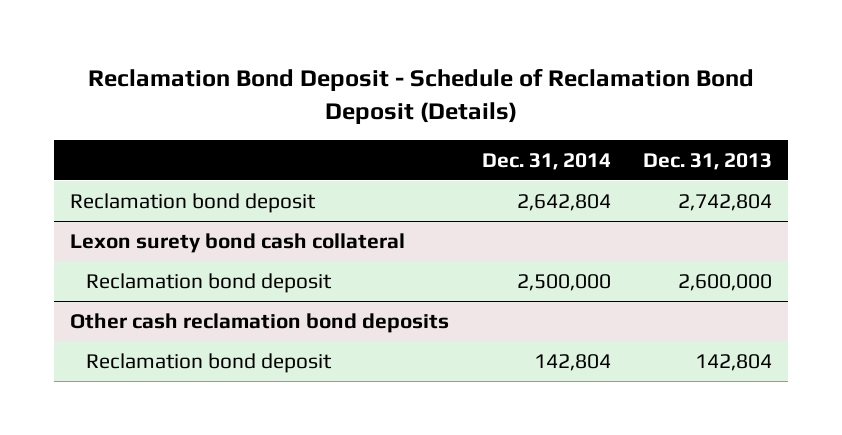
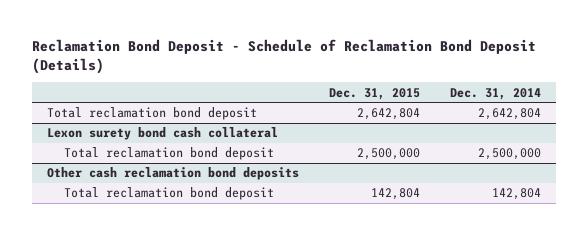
- | Dec. 31, 2014 | Dec. 31, 2013
+ | Dec. 31, 2015 | Dec. 31, 2014
- Reclamation bond deposit | 2,642,804 | 2,742,804
+ Total reclamation bond deposit | 2,642,804 | 2,642,804
@ Lexon surety bond cash collateral
- Reclamation bond deposit | 2,500,000 | 2,600,000
+ Total reclamation bond deposit | 2,500,000 | 2,500,000
@ Other cash reclamation bond deposits
- Reclamation bond deposit | 142,804 | 142,804
+ Total reclamation bond deposit | 142,804 | 142,804

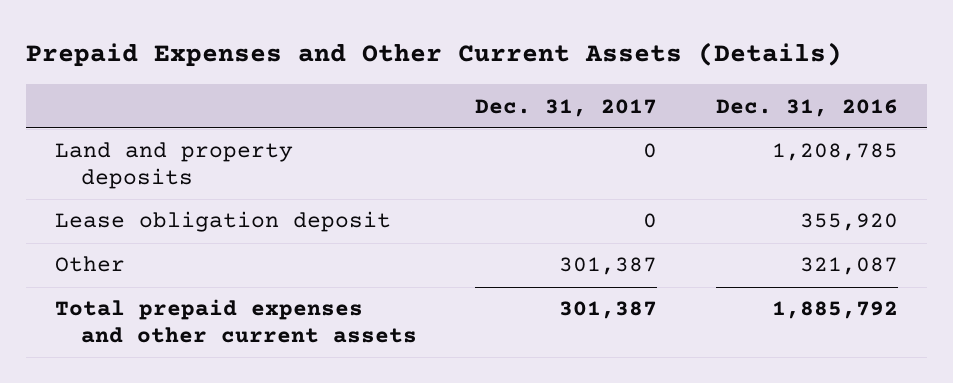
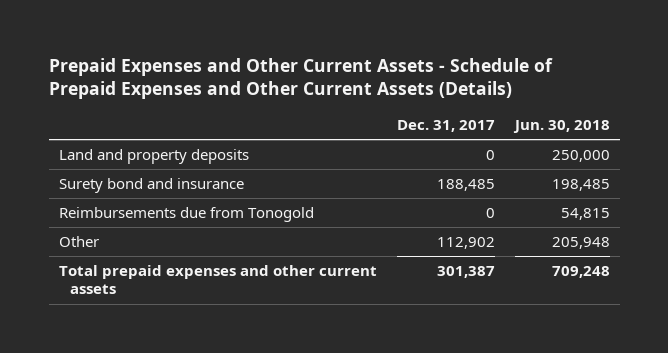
- Prepaid Expenses and Other Current Assets (Details)
+ Prepaid Expenses and Other Current Assets - Schedule of Prepaid Expenses and Other Current Assets (Details)
- | Dec. 31, 2017 | Dec. 31, 2016
+ | Dec. 31, 2017 | Jun. 30, 2018
- Lease obligation deposit | 0 | 355,920
- Other | 301,387 | 321,087
+ Surety bond and insurance | 188,485 | 198,485
+ Reimbursements due from Tonogold | 0 | 54,815
+ Other | 112,902 | 205,948

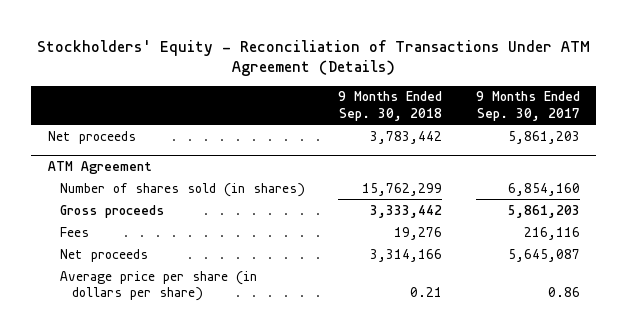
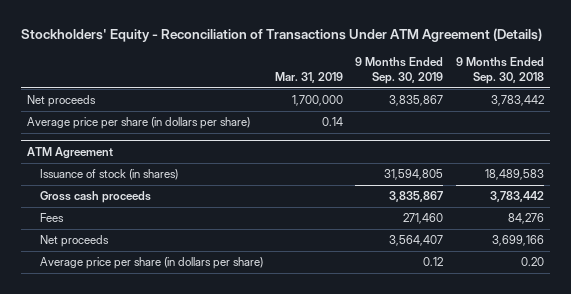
- | 9 Months Ended Sep. 30, 2018 | 9 Months Ended Sep. 30, 2017
+ | Mar. 31, 2019 | 9 Months Ended Sep. 30, 2019 | 9 Months Ended Sep. 30, 2018
+ Average price per share (in dollars per share) | 0.14 | |
@ ATM Agreement
- Number of shares sold (in shares) | 15,762,299 | 6,854,160
- Gross proceeds | 3,333,442 | 5,861,203
- Fees | 19,276 | 216,116
- Net proceeds | 3,314,166 | 5,645,087
- Average price per share (in dollars per share) | 0.21 | 0.86
+ Issuance of stock (in shares) | | 31,594,805 | 18,489,583
+ Gross cash proceeds | | 3,835,867 | 3,783,442
+ Fees | | 271,460 | 84,276
+ Net proceeds | | 3,564,407 | 3,699,166
+ Average price per share (in dollars per share) | | 0.12 | 0.20

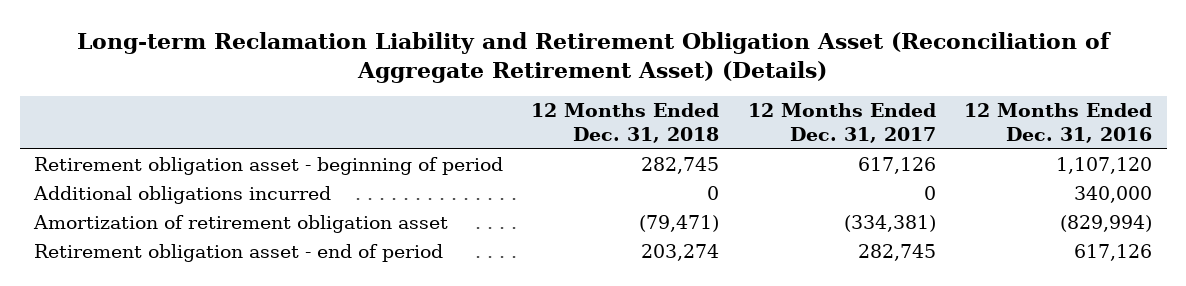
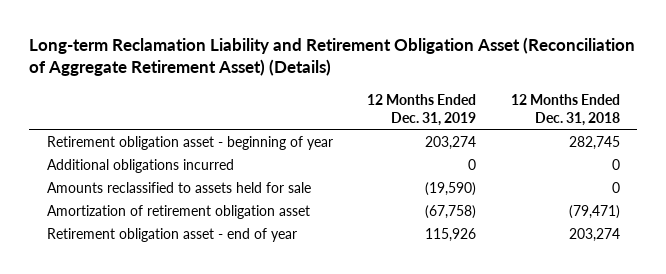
- | 12 Months Ended Dec. 31, 2018 | 12 Months Ended Dec. 31, 2017 | 12 Months Ended Dec. 31, 2016
+ | 12 Months Ended Dec. 31, 2019 | 12 Months Ended Dec. 31, 2018
- Retirement obligation asset - beginning of period | 282,745 | 617,126 | 1,107,120
+ Retirement obligation asset - beginning of year | 203,274 | 282,745
+ Amounts reclassified to assets held for sale | (19,590) | 0
- Retirement obligation asset - end of period | 203,274 | 282,745 | 617,126
+ Retirement obligation asset - end of year | 115,926 | 203,274

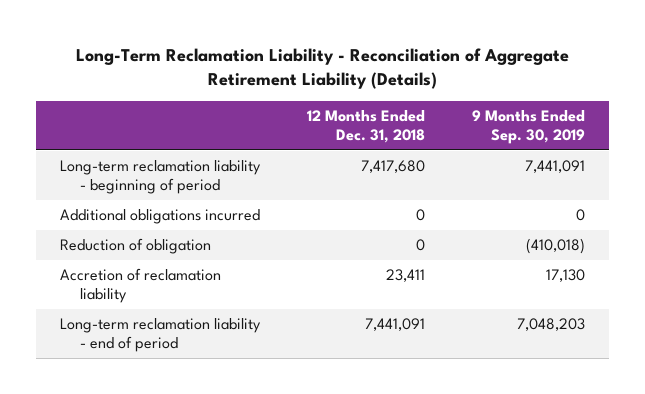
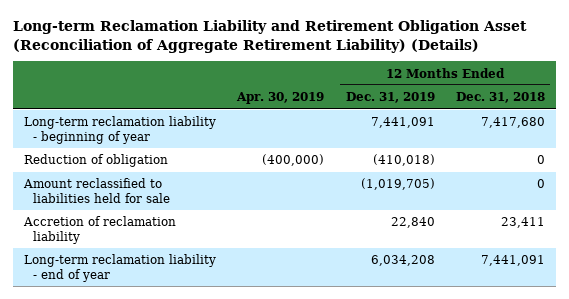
- Long-Term Reclamation Liability - Reconciliation of Aggregate Retirement Liability (Details)
+ Long-term Reclamation Liability and Retirement Obligation Asset (Reconciliation of Aggregate Retirement Liability) (Details)
- | 12 Months Ended Dec. 31, 2018 | 9 Months Ended Sep. 30, 2019
+ | Apr. 30, 2019 | 12 Months Ended Dec. 31, 2019 | 12 Months Ended Dec. 31, 2018
- Long-term reclamation liability - beginning of period | 7,417,680 | 7,441,091
- Additional obligations incurred | 0 | 0
+ Long-term reclamation liability - beginning of year | | 7,441,091 | 7,417,680
+ Amount reclassified to liabilities held for sale | | (1,019,705) | 0
- Long-term reclamation liability - end of period | 7,441,091 | 7,048,203
+ Long-term reclamation liability - end of year | | 6,034,208 | 7,441,091

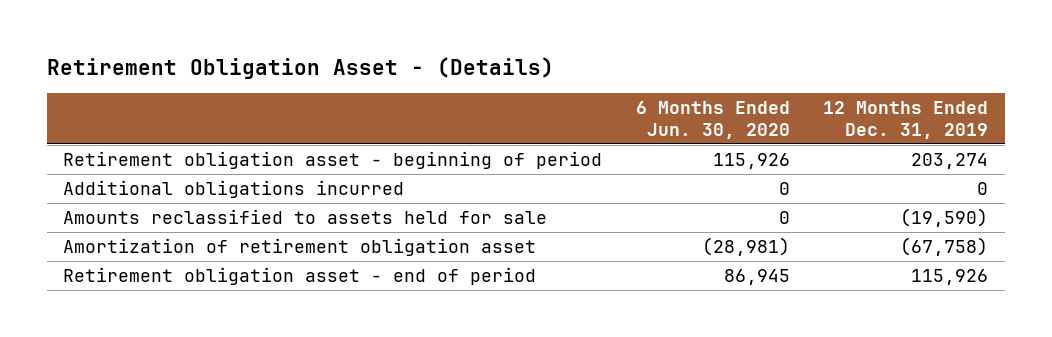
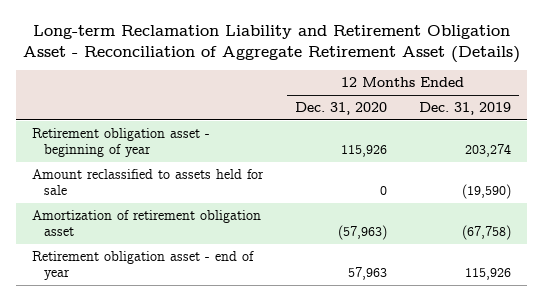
- Retirement Obligation Asset - (Details)
+ Long-term Reclamation Liability and Retirement Obligation Asset - Reconciliation of Aggregate Retirement Asset (Details)
- | 6 Months Ended Jun. 30, 2020 | 12 Months Ended Dec. 31, 2019
+ | 12 Months Ended Dec. 31, 2020 | 12 Months Ended Dec. 31, 2019
- Retirement obligation asset - beginning of period | 115,926 | 203,274
- Additional obligations incurred | 0 | 0
- Amounts reclassified to assets held for sale | 0 | (19,590)
+ Retirement obligation asset - beginning of year | 115,926 | 203,274
+ Amount reclassified to assets held for sale | 0 | (19,590)
- Retirement obligation asset - end of period | 86,945 | 115,926
+ Retirement obligation asset - end of year | 57,963 | 115,926

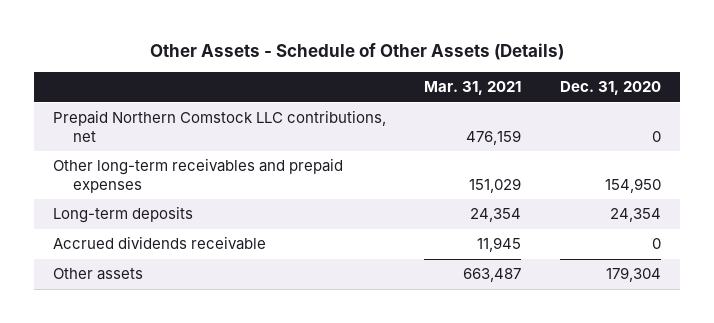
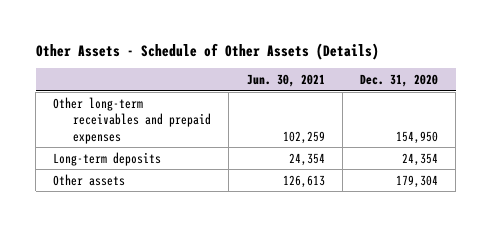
- | Mar. 31, 2021 | Dec. 31, 2020
+ | Jun. 30, 2021 | Dec. 31, 2020
- Prepaid Northern Comstock LLC contributions, net | 476,159 | 0
- Accrued dividends receivable | 11,945 | 0

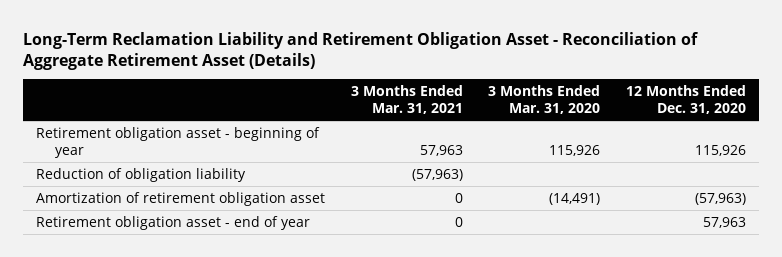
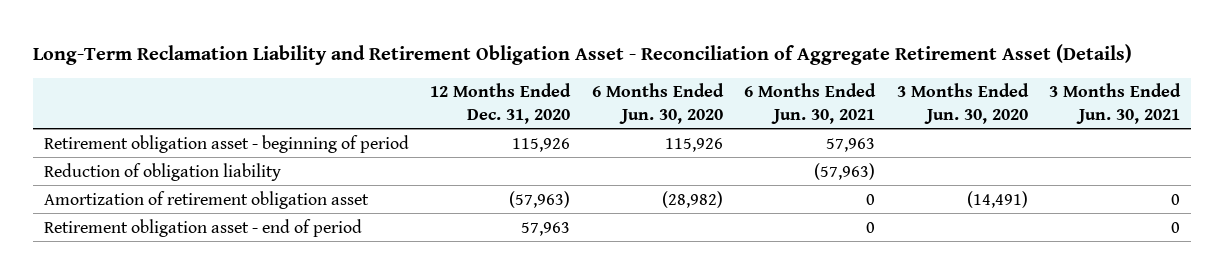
- | 3 Months Ended Mar. 31, 2021 | 3 Months Ended Mar. 31, 2020 | 12 Months Ended Dec. 31, 2020
+ | 12 Months Ended Dec. 31, 2020 | 6 Months Ended Jun. 30, 2020 | 6 Months Ended Jun. 30, 2021 | 3 Months Ended Jun. 30, 2020 | 3 Months Ended Jun. 30, 2021
- Retirement obligation asset - beginning of year | 57,963 | 115,926 | 115,926
+ Retirement obligation asset - beginning of period | 115,926 | 115,926 | 57,963 | |
- Retirement obligation asset - end of year | 0 | | 57,963
+ Retirement obligation asset - end of period | 57,963 | | 0 | | 0

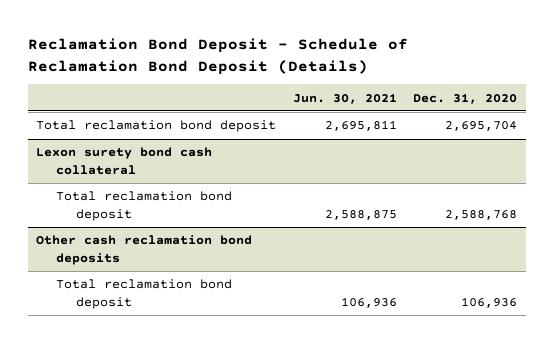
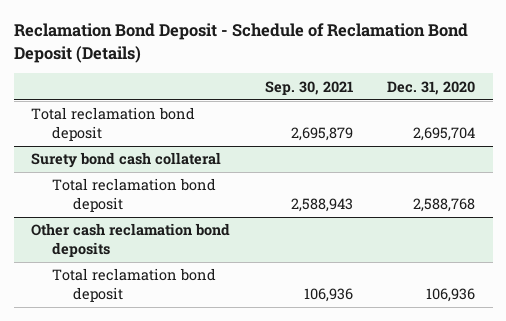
- | Jun. 30, 2021 | Dec. 31, 2020
+ | Sep. 30, 2021 | Dec. 31, 2020
- Lexon surety bond cash collateral
+ Surety bond cash collateral

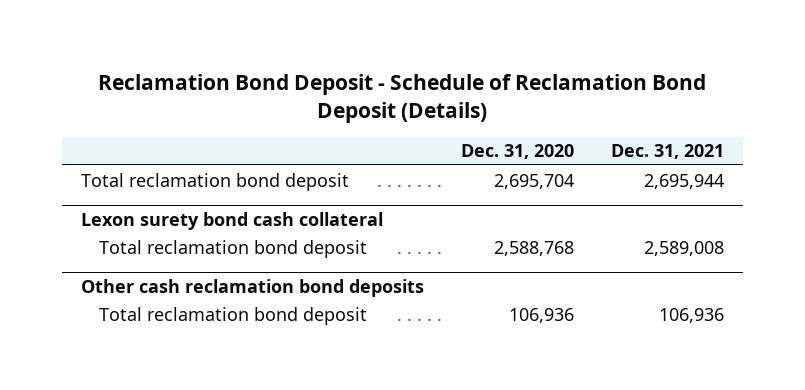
- | Sep. 30, 2021 | Dec. 31, 2020
+ | Dec. 31, 2020 | Dec. 31, 2021
- Surety bond cash collateral
+ Lexon surety bond cash collateral

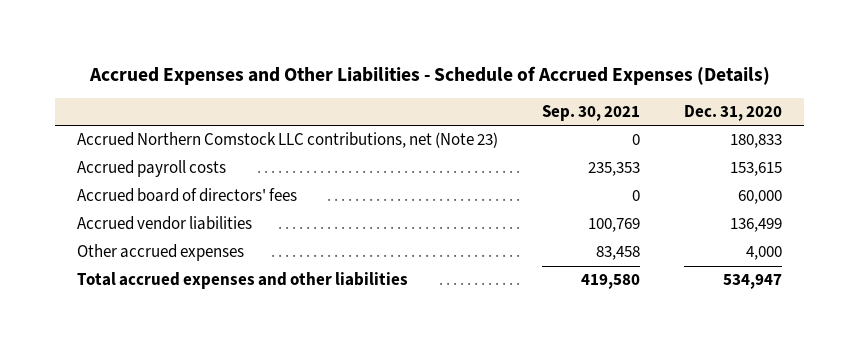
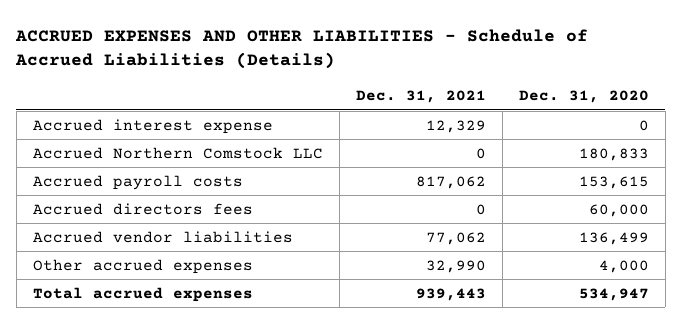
- Accrued Expenses and Other Liabilities - Schedule of Accrued Expenses (Details)
+ ACCRUED EXPENSES AND OTHER LIABILITIES - Schedule of Accrued Liabilities (Details)
- | Sep. 30, 2021 | Dec. 31, 2020
+ | Dec. 31, 2021 | Dec. 31, 2020
- Accrued Northern Comstock LLC contributions, net (Note 23) | 0 | 180,833
+ Accrued interest expense | 12,329 | 0
+ Accrued Northern Comstock LLC | 0 | 180,833
- Accrued board of directors' fees | 0 | 60,000
+ Accrued directors fees | 0 | 60,000
- Total accrued expenses and other liabilities | 419,580 | 534,947
+ Total accrued expenses | 939,443 | 534,947

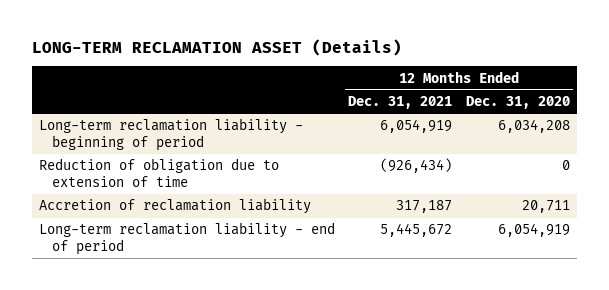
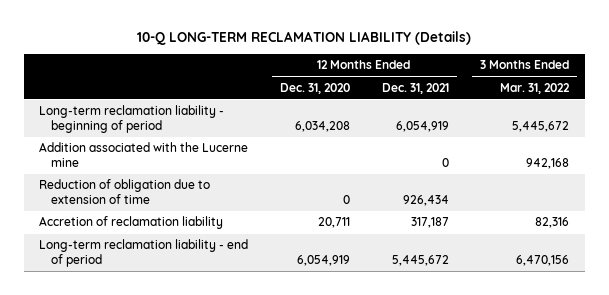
- LONG-TERM RECLAMATION ASSET (Details)
+ 10-Q LONG-TERM RECLAMATION LIABILITY (Details)
- | 12 Months Ended Dec. 31, 2021 | 12 Months Ended Dec. 31, 2020
+ | 12 Months Ended Dec. 31, 2020 | 12 Months Ended Dec. 31, 2021 | 3 Months Ended Mar. 31, 2022
- Reduction of obligation due to extension of time | (926,434) | 0
+ Addition associated with the Lucerne mine | | 0 | 942,168
+ Reduction of obligation due to extension of time | 0 | 926,434 |

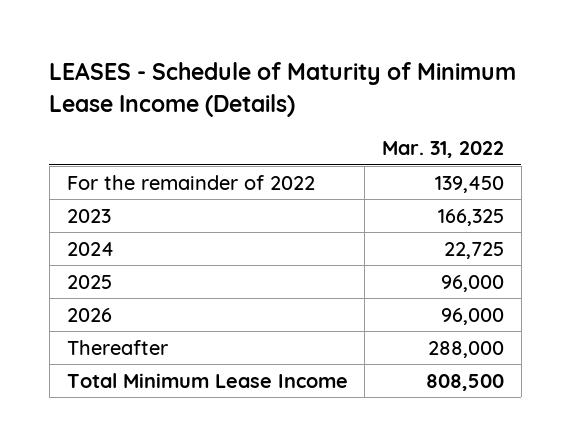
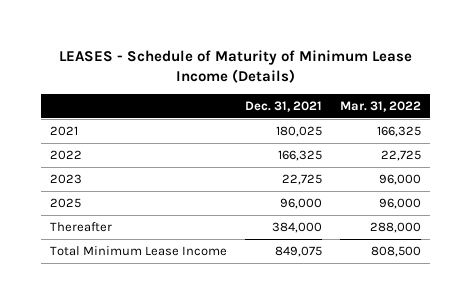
- | Mar. 31, 2022
+ | Dec. 31, 2021 | Mar. 31, 2022
- For the remainder of 2022 | 139,450
- 2023 | 166,325
- 2024 | 22,725
+ 2021 | 180,025 | 166,325
+ 2022 | 166,325 | 22,725
+ 2023 | 22,725 | 96,000
- 2026 | 96,000

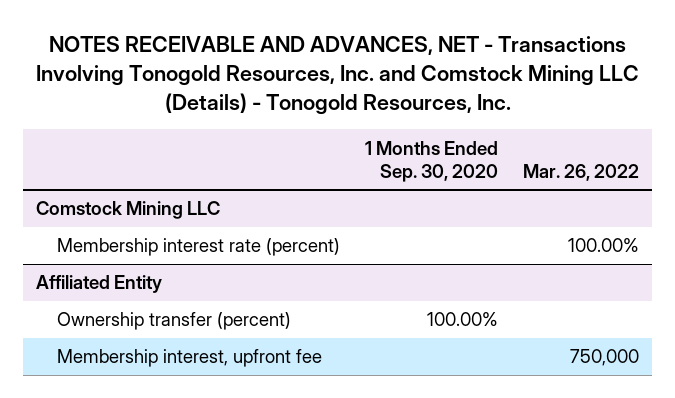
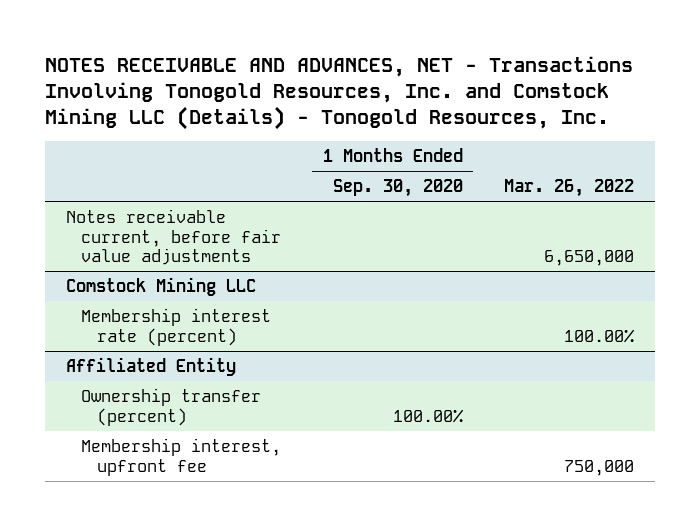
+ Notes receivable current, before fair value adjustments | | 6,650,000

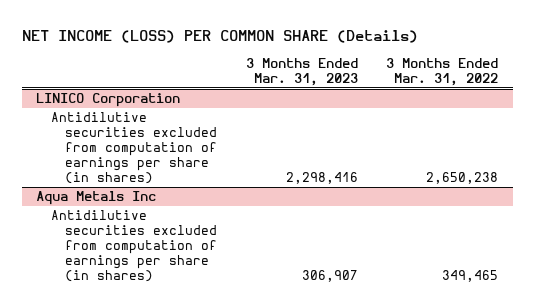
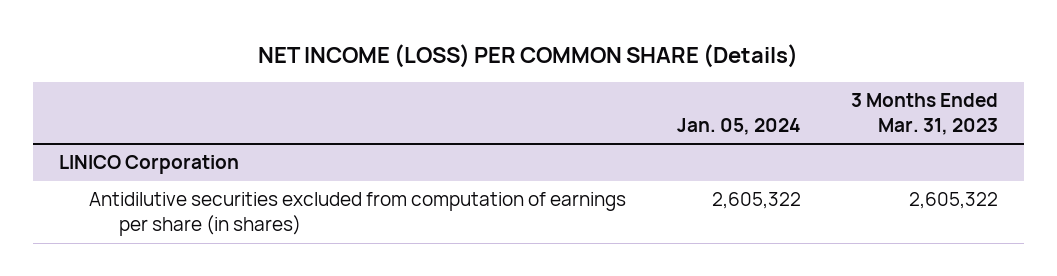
- | 3 Months Ended Mar. 31, 2023 | 3 Months Ended Mar. 31, 2022
+ | Jan. 05, 2024 | 3 Months Ended Mar. 31, 2023
@ LINICO Corporation
- Antidilutive securities excluded from computation of earnings per share (in shares) | 2,298,416 | 2,650,238
- Aqua Metals Inc
- Antidilutive securities excluded from computation of earnings per share (in shares) | 306,907 | 349,465
@ LINICO Corporation
+ Antidilutive securities excluded from computation of earnings per share (in shares) | 2,605,322 | 2,605,322

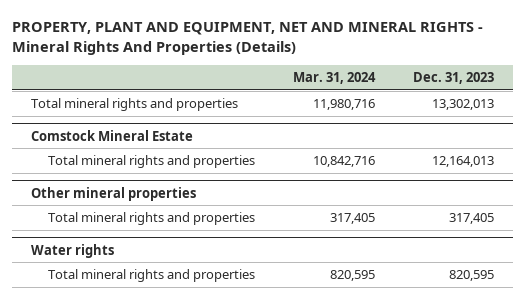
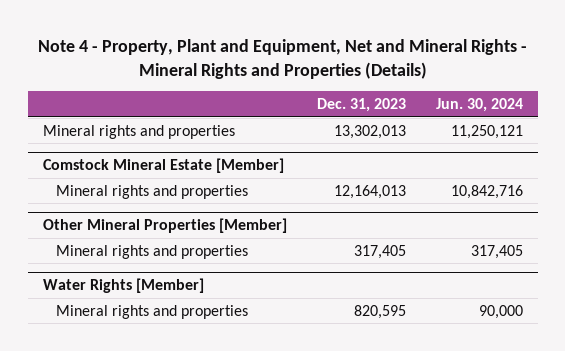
- PROPERTY, PLANT AND EQUIPMENT, NET AND MINERAL RIGHTS - Mineral Rights And Properties (Details)
+ Note 4 - Property, Plant and Equipment, Net and Mineral Rights - Mineral Rights and Properties (Details)
- | Mar. 31, 2024 | Dec. 31, 2023
+ | Dec. 31, 2023 | Jun. 30, 2024
- Total mineral rights and properties | 11,980,716 | 13,302,013
- Comstock Mineral Estate
- Total mineral rights and properties | 10,842,716 | 12,164,013
- Other mineral properties
- Total mineral rights and properties | 317,405 | 317,405
- Water rights
- Total mineral rights and properties | 820,595 | 820,595
+ Mineral rights and properties | 13,302,013 | 11,250,121
+ Comstock Mineral Estate [Member]
+ Mineral rights and properties | 12,164,013 | 10,842,716
+ Other Mineral Properties [Member]
+ Mineral rights and properties | 317,405 | 317,405
+ Water Rights [Member]
+ Mineral rights and properties | 820,595 | 90,000

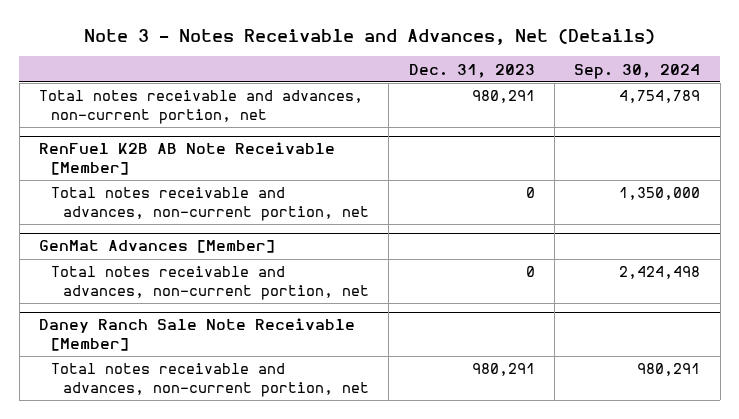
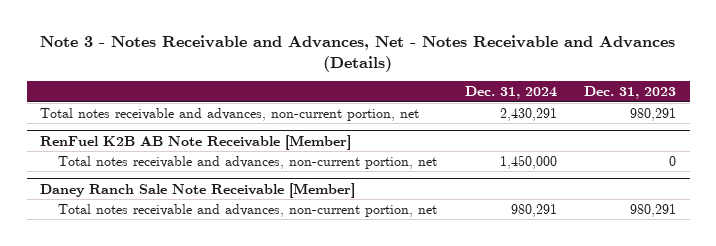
- Note 3 - Notes Receivable and Advances, Net (Details)
+ Note 3 - Notes Receivable and Advances, Net - Notes Receivable and Advances (Details)
- | Dec. 31, 2023 | Sep. 30, 2024
+ | Dec. 31, 2024 | Dec. 31, 2023
- GenMat Advances [Member]
- Total notes receivable and advances, non-current portion, net | 0 | 2,424,498

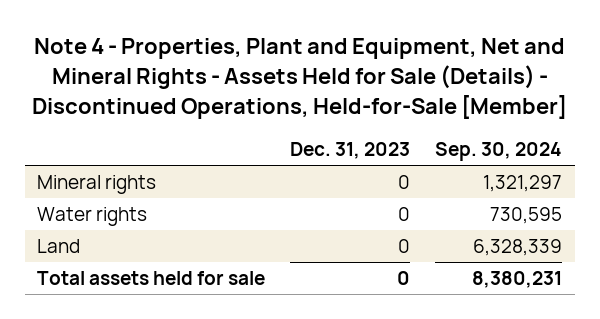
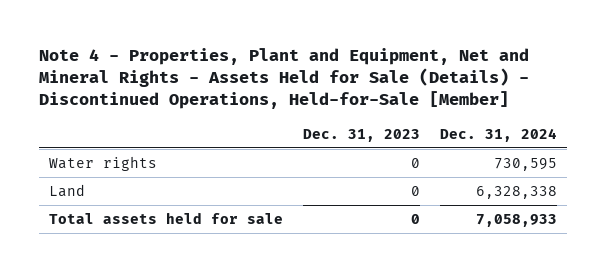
- | Dec. 31, 2023 | Sep. 30, 2024
+ | Dec. 31, 2023 | Dec. 31, 2024
- Mineral rights | 0 | 1,321,297

